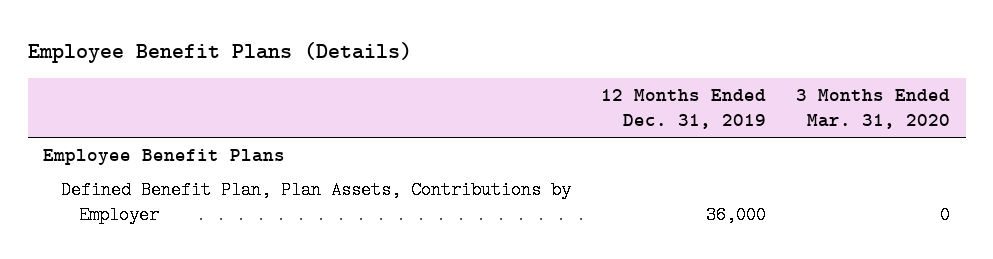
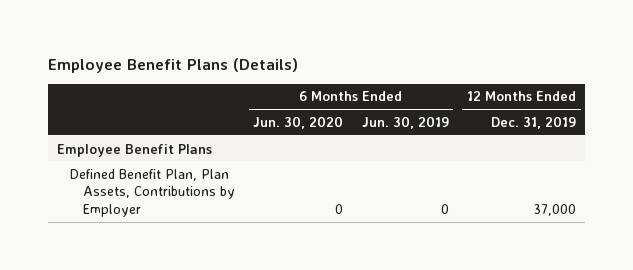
- | 12 Months Ended Dec. 31, 2019 | 3 Months Ended Mar. 31, 2020
+ | 6 Months Ended Jun. 30, 2020 | 6 Months Ended Jun. 30, 2019 | 12 Months Ended Dec. 31, 2019
- Defined Benefit Plan, Plan Assets, Contributions by Employer | 36,000 | 0
+ Defined Benefit Plan, Plan Assets, Contributions by Employer | 0 | 0 | 37,000

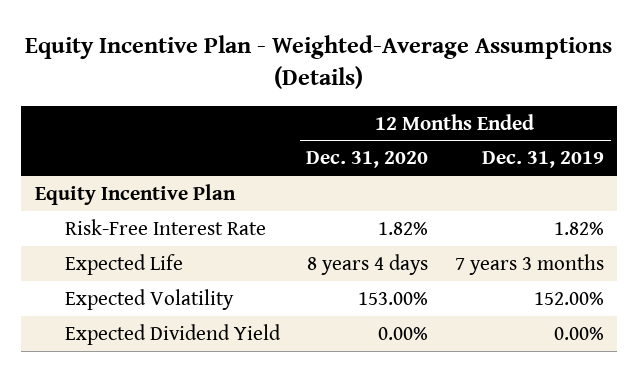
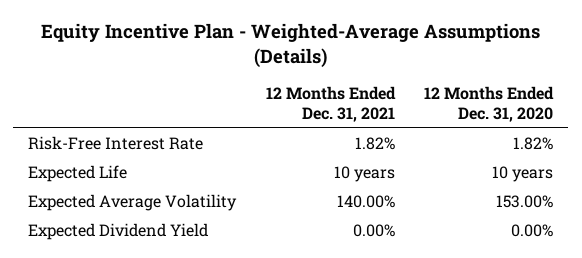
- | 12 Months Ended Dec. 31, 2020 | 12 Months Ended Dec. 31, 2019
+ | 12 Months Ended Dec. 31, 2021 | 12 Months Ended Dec. 31, 2020
- Equity Incentive Plan
- Expected Life | 8 years 4 days | 7 years 3 months
- Expected Volatility | 153.00% | 152.00%
+ Expected Life | 10 years | 10 years
+ Expected Average Volatility | 140.00% | 153.00%

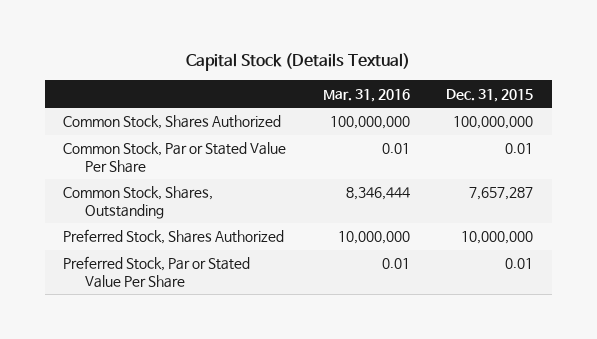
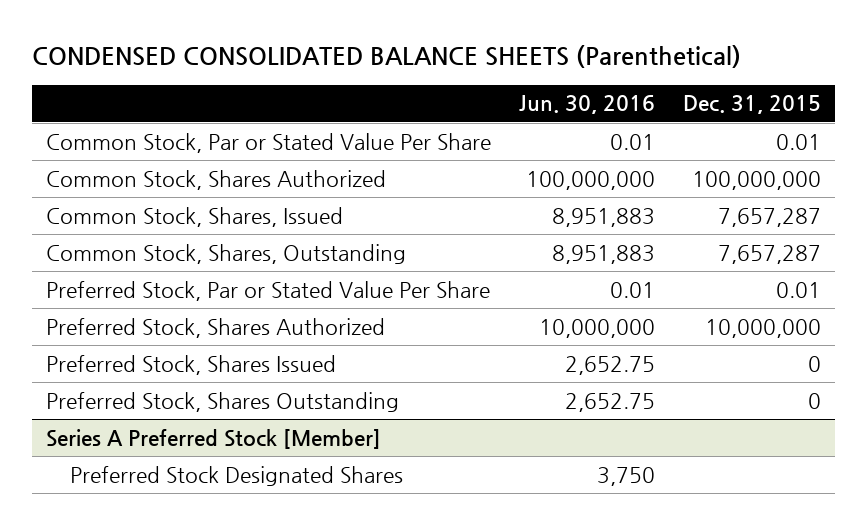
- Capital Stock (Details Textual)
+ CONDENSED CONSOLIDATED BALANCE SHEETS (Parenthetical)
- | Mar. 31, 2016 | Dec. 31, 2015
+ | Jun. 30, 2016 | Dec. 31, 2015
moved down: Common Stock, Shares Authorized | 100,000,000 | 100,000,000
+ Common Stock, Shares, Issued | 8,951,883 | 7,657,287
moved down: Preferred Stock, Shares Authorized | 10,000,000 | 10,000,000
+ Preferred Stock, Shares Issued | 2,652.75 | 0
+ Preferred Stock, Shares Outstanding | 2,652.75 | 0
+ Series A Preferred Stock [Member]
+ Preferred Stock Designated Shares | 3,750 |

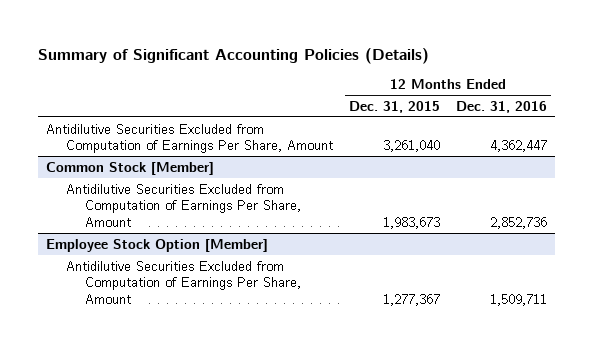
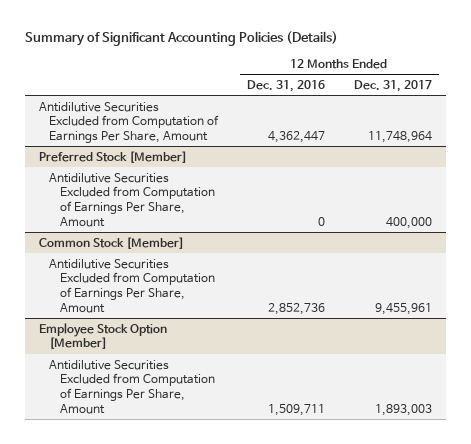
- | 12 Months Ended Dec. 31, 2015 | 12 Months Ended Dec. 31, 2016
+ | 12 Months Ended Dec. 31, 2016 | 12 Months Ended Dec. 31, 2017
+ Preferred Stock [Member]
+ Antidilutive Securities Excluded from Computation of Earnings Per Share, Amount | 0 | 400,000

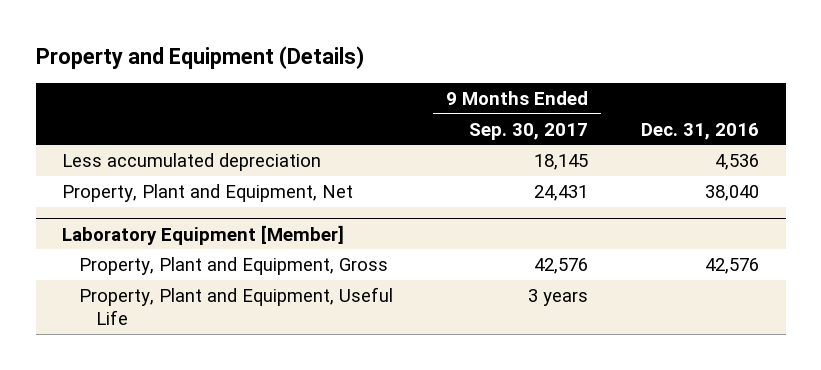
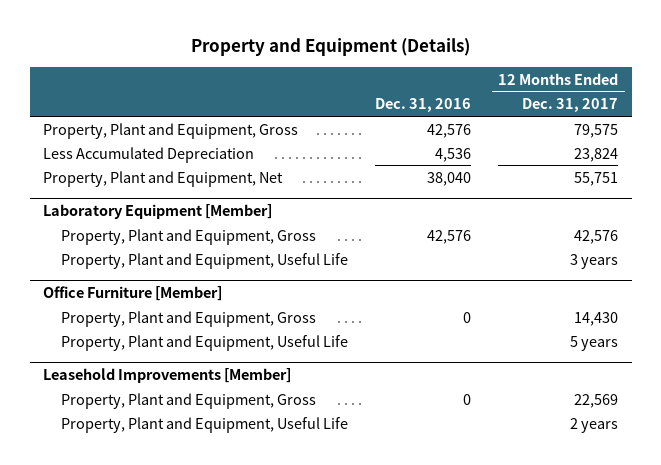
- | 9 Months Ended Sep. 30, 2017 | Dec. 31, 2016
+ | Dec. 31, 2016 | 12 Months Ended Dec. 31, 2017
- Less accumulated depreciation | 18,145 | 4,536
+ Property, Plant and Equipment, Gross | 42,576 | 79,575
+ Less Accumulated Depreciation | 4,536 | 23,824
+ Office Furniture [Member]
+ Property, Plant and Equipment, Gross | 0 | 14,430
+ Property, Plant and Equipment, Useful Life | | 5 years
+ Leasehold Improvements [Member]
+ Property, Plant and Equipment, Gross | 0 | 22,569
+ Property, Plant and Equipment, Useful Life | | 2 years

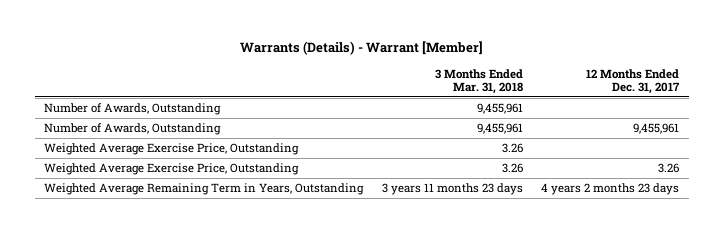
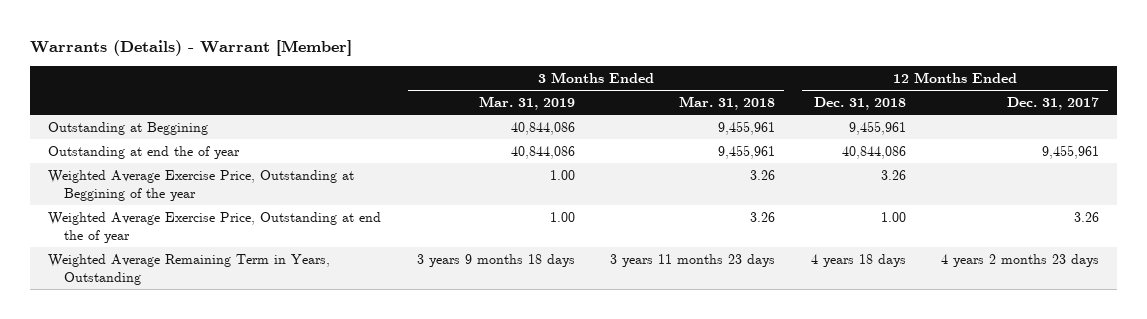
- | 3 Months Ended Mar. 31, 2018 | 12 Months Ended Dec. 31, 2017
+ | 3 Months Ended Mar. 31, 2019 | 3 Months Ended Mar. 31, 2018 | 12 Months Ended Dec. 31, 2018 | 12 Months Ended Dec. 31, 2017
- Number of Awards, Outstanding | 9,455,961 |
- Number of Awards, Outstanding | 9,455,961 | 9,455,961
- Weighted Average Exercise Price, Outstanding | 3.26 |
- Weighted Average Exercise Price, Outstanding | 3.26 | 3.26
+ Outstanding at Beggining | 40,844,086 | 9,455,961 | 9,455,961 |
+ Outstanding at end the of year | 40,844,086 | 9,455,961 | 40,844,086 | 9,455,961
+ Weighted Average Exercise Price, Outstanding at Beggining of the year | 1.00 | 3.26 | 3.26 |
+ Weighted Average Exercise Price, Outstanding at end the of year | 1.00 | 3.26 | 1.00 | 3.26

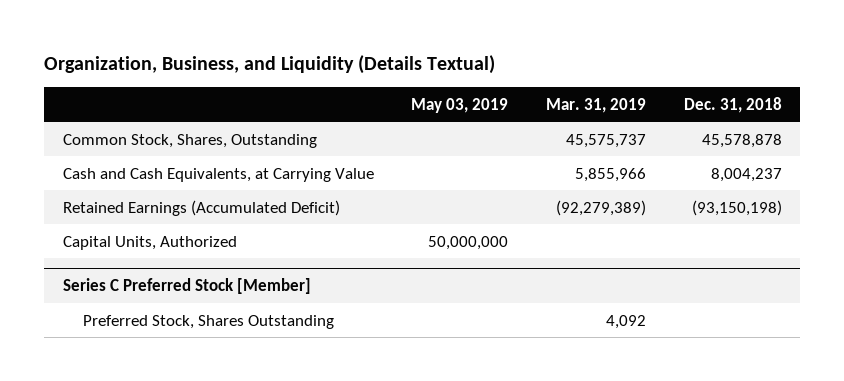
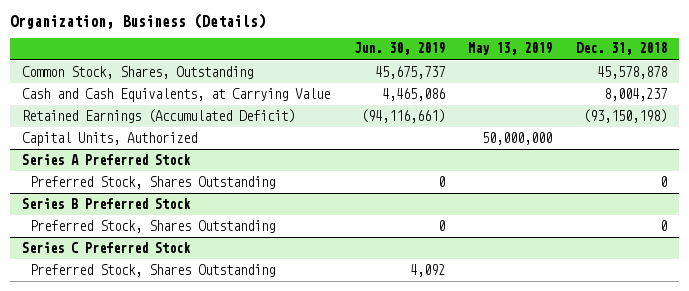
- Organization, Business, and Liquidity (Details Textual)
+ Organization, Business (Details)
- | May 03, 2019 | Mar. 31, 2019 | Dec. 31, 2018
+ | Jun. 30, 2019 | May 13, 2019 | Dec. 31, 2018
- Series C Preferred Stock [Member]
+ Series A Preferred Stock
+ Preferred Stock, Shares Outstanding | 0 | | 0
+ Series B Preferred Stock
+ Preferred Stock, Shares Outstanding | 0 | | 0
+ Series C Preferred Stock

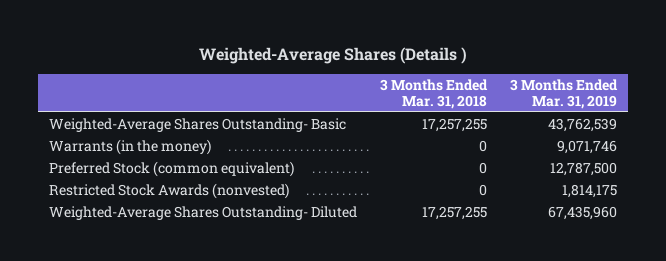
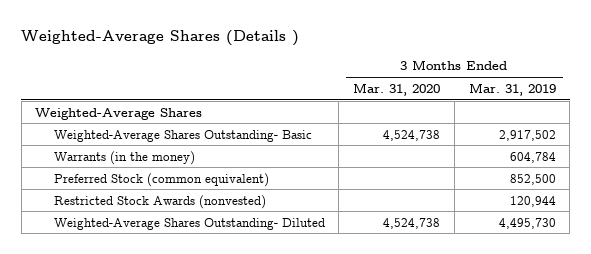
- | 3 Months Ended Mar. 31, 2018 | 3 Months Ended Mar. 31, 2019
+ | 3 Months Ended Mar. 31, 2020 | 3 Months Ended Mar. 31, 2019
- Weighted-Average Shares Outstanding- Basic | 17,257,255 | 43,762,539
- Warrants (in the money) | 0 | 9,071,746
- Preferred Stock (common equivalent) | 0 | 12,787,500
- Restricted Stock Awards (nonvested) | 0 | 1,814,175
- Weighted-Average Shares Outstanding- Diluted | 17,257,255 | 67,435,960
+ Weighted-Average Shares
+ Weighted-Average Shares Outstanding- Basic | 4,524,738 | 2,917,502
+ Warrants (in the money) | | 604,784
+ Preferred Stock (common equivalent) | | 852,500
+ Restricted Stock Awards (nonvested) | | 120,944
+ Weighted-Average Shares Outstanding- Diluted | 4,524,738 | 4,495,730

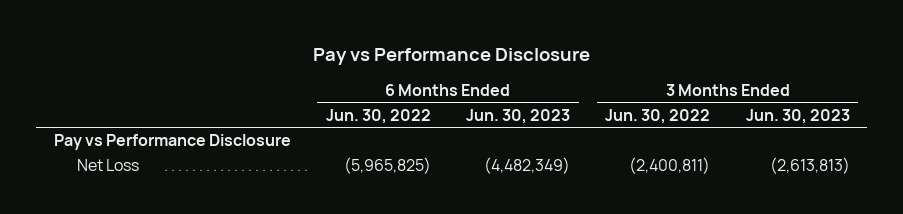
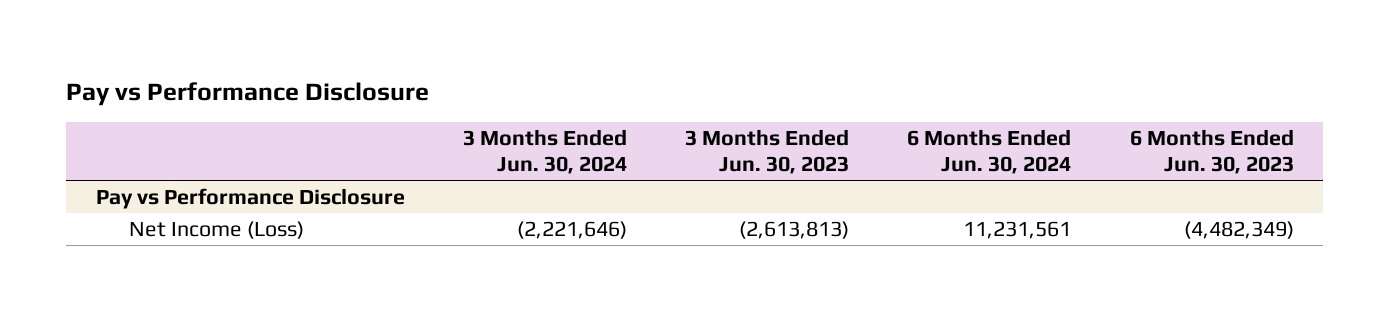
- | 6 Months Ended Jun. 30, 2022 | 6 Months Ended Jun. 30, 2023 | 3 Months Ended Jun. 30, 2022 | 3 Months Ended Jun. 30, 2023
+ | 3 Months Ended Jun. 30, 2024 | 3 Months Ended Jun. 30, 2023 | 6 Months Ended Jun. 30, 2024 | 6 Months Ended Jun. 30, 2023
- Net Loss | (5,965,825) | (4,482,349) | (2,400,811) | (2,613,813)
+ Net Income (Loss) | (2,221,646) | (2,613,813) | 11,231,561 | (4,482,349)

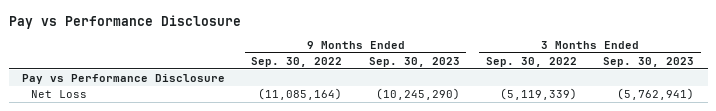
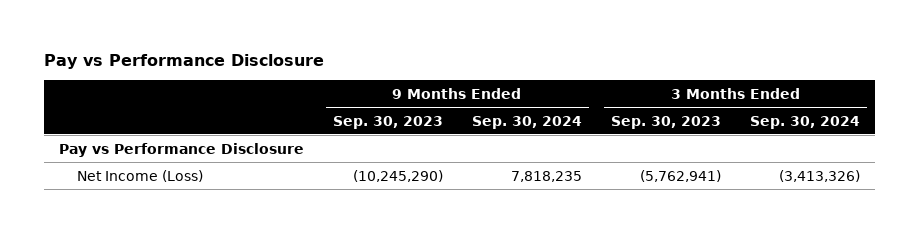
- | 9 Months Ended Sep. 30, 2022 | 9 Months Ended Sep. 30, 2023 | 3 Months Ended Sep. 30, 2022 | 3 Months Ended Sep. 30, 2023
+ | 9 Months Ended Sep. 30, 2023 | 9 Months Ended Sep. 30, 2024 | 3 Months Ended Sep. 30, 2023 | 3 Months Ended Sep. 30, 2024
- Net Loss | (11,085,164) | (10,245,290) | (5,119,339) | (5,762,941)
+ Net Income (Loss) | (10,245,290) | 7,818,235 | (5,762,941) | (3,413,326)

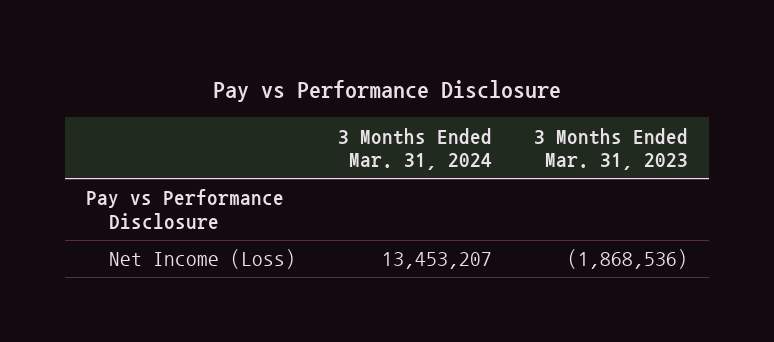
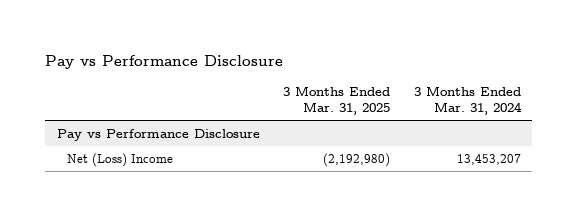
- | 3 Months Ended Mar. 31, 2024 | 3 Months Ended Mar. 31, 2023
+ | 3 Months Ended Mar. 31, 2025 | 3 Months Ended Mar. 31, 2024
- Net Income (Loss) | 13,453,207 | (1,868,536)
+ Net (Loss) Income | (2,192,980) | 13,453,207

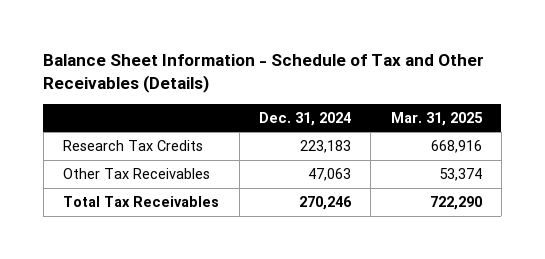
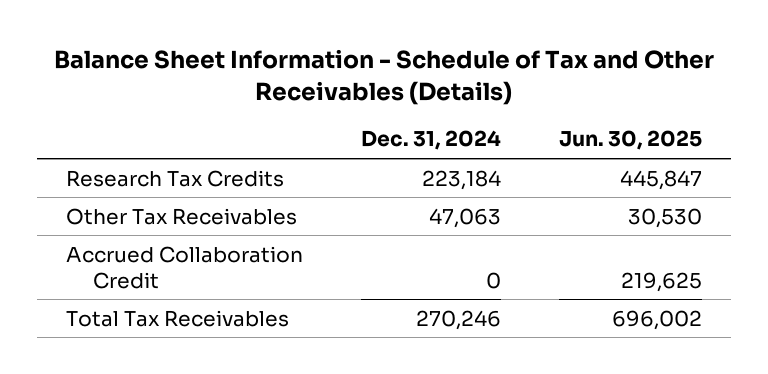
- | Dec. 31, 2024 | Mar. 31, 2025
+ | Dec. 31, 2024 | Jun. 30, 2025
- Research Tax Credits | 223,183 | 668,916
+ Research Tax Credits | 223,184 | 445,847
+ Accrued Collaboration Credit | 0 | 219,625

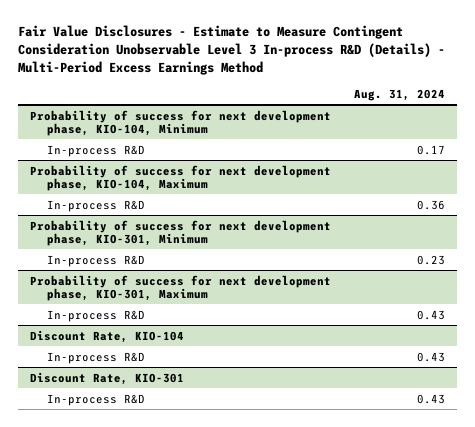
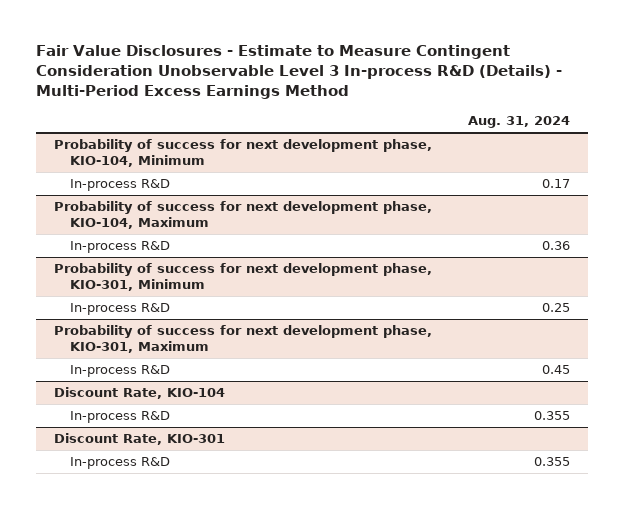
@ Probability of success for next development phase, KIO-301, Minimum
- In-process R&D | 0.23
+ In-process R&D | 0.25
@ Probability of success for next development phase, KIO-301, Maximum
- In-process R&D | 0.43
+ In-process R&D | 0.45
@ Discount Rate, KIO-104
- In-process R&D | 0.43
+ In-process R&D | 0.355
@ Discount Rate, KIO-301
- In-process R&D | 0.43
+ In-process R&D | 0.355

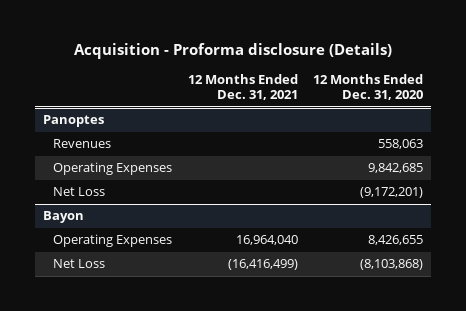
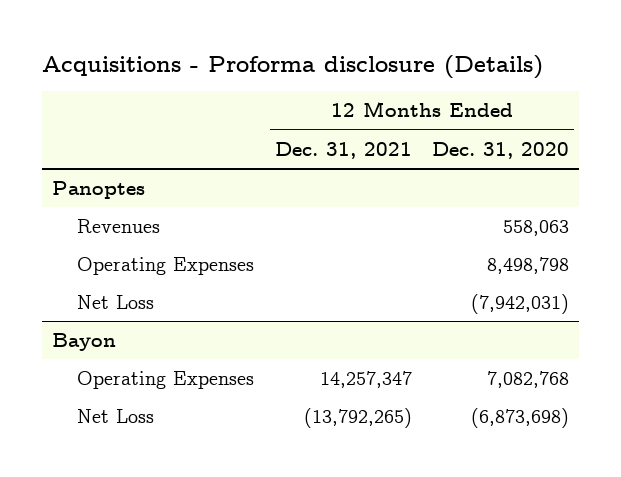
- Acquisition - Proforma disclosure (Details)
+ Acquisitions - Proforma disclosure (Details)
@ Panoptes
- Operating Expenses | | 9,842,685
- Net Loss | | (9,172,201)
+ Operating Expenses | | 8,498,798
+ Net Loss | | (7,942,031)
@ Bayon
- Operating Expenses | 16,964,040 | 8,426,655
- Net Loss | (16,416,499) | (8,103,868)
+ Operating Expenses | 14,257,347 | 7,082,768
+ Net Loss | (13,792,265) | (6,873,698)

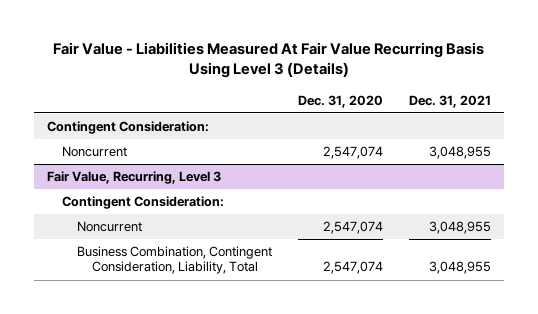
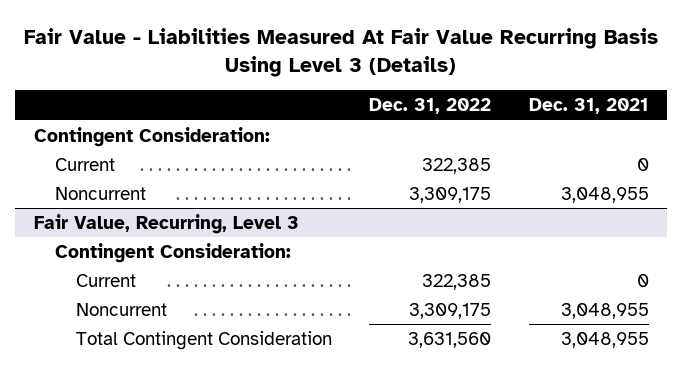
- | Dec. 31, 2020 | Dec. 31, 2021
+ | Dec. 31, 2022 | Dec. 31, 2021
+ Current | 322,385 | 0
@ Fair Value, Recurring, Level 3
+ Current | 322,385 | 0
- Business Combination, Contingent Consideration, Liability, Total | 2,547,074 | 3,048,955
+ Total Contingent Consideration | 3,631,560 | 3,048,955

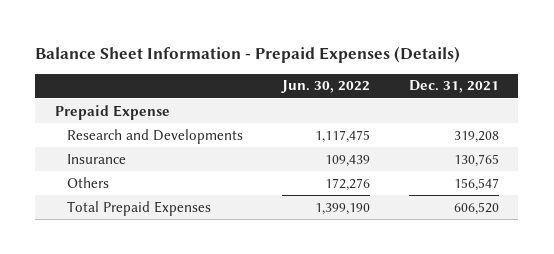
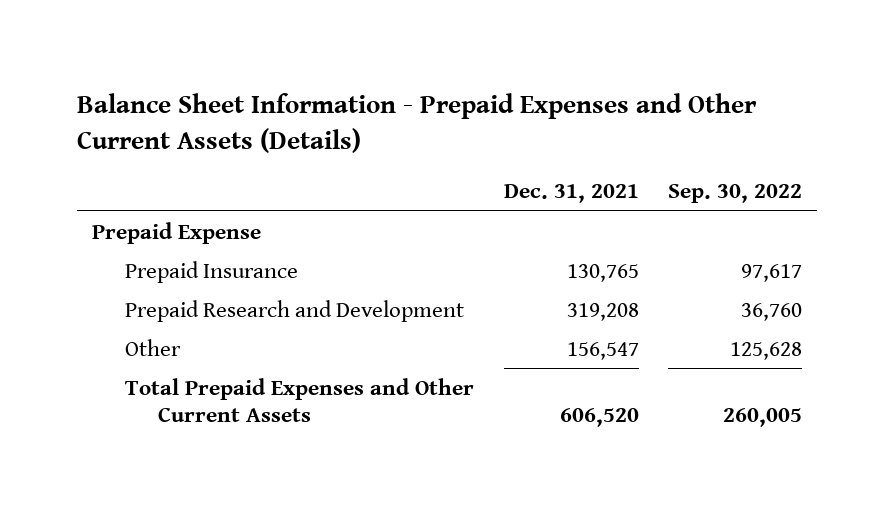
- Balance Sheet Information - Prepaid Expenses (Details)
+ Balance Sheet Information - Prepaid Expenses and Other Current Assets (Details)
- | Jun. 30, 2022 | Dec. 31, 2021
+ | Dec. 31, 2021 | Sep. 30, 2022
- Research and Developments | 1,117,475 | 319,208
- Insurance | 109,439 | 130,765
- Others | 172,276 | 156,547
- Total Prepaid Expenses | 1,399,190 | 606,520
+ Prepaid Insurance | 130,765 | 97,617
+ Prepaid Research and Development | 319,208 | 36,760
+ Other | 156,547 | 125,628
+ Total Prepaid Expenses and Other Current Assets | 606,520 | 260,005

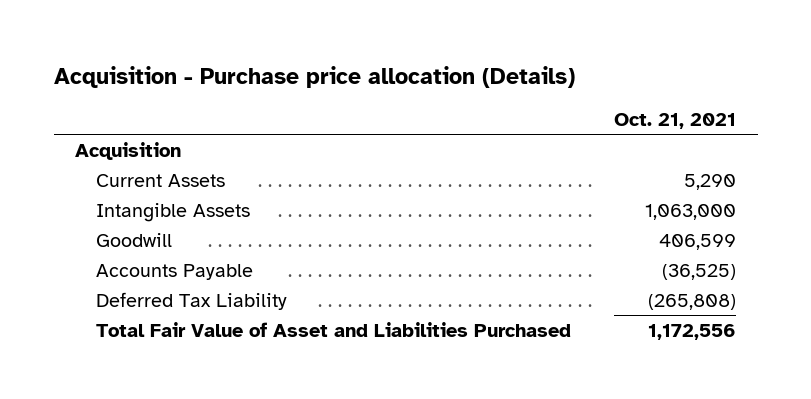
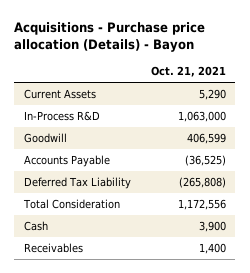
- Acquisition - Purchase price allocation (Details)
+ Acquisitions - Purchase price allocation (Details) - Bayon
- Acquisition
- Intangible Assets | 1,063,000
+ In-Process R&D | 1,063,000
- Total Fair Value of Asset and Liabilities Purchased | 1,172,556
+ Total Consideration | 1,172,556
+ Cash | 3,900
+ Receivables | 1,400

